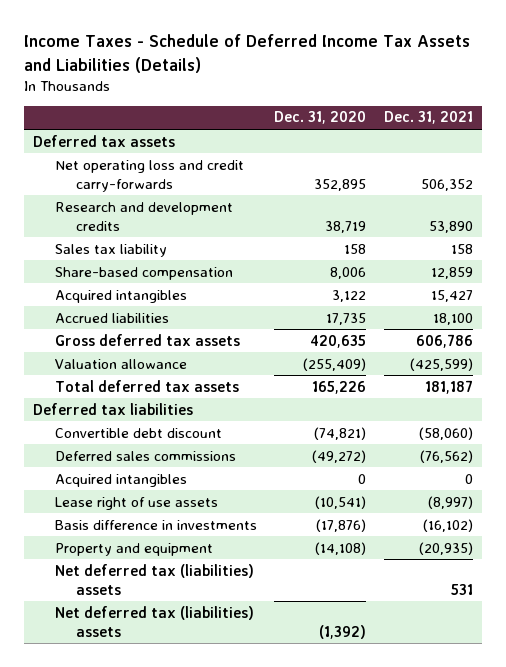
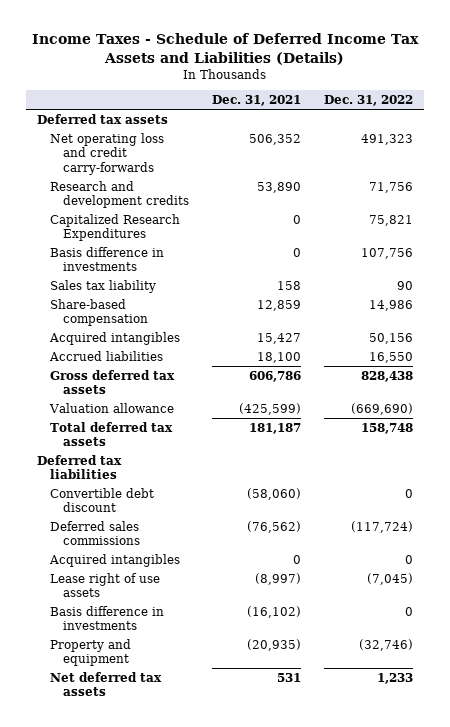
- | Dec. 31, 2020 | Dec. 31, 2021
+ | Dec. 31, 2021 | Dec. 31, 2022
+ Capitalized Research Expenditures | 0 | 75,821
+ Basis difference in investments | 0 | 107,756
- Net deferred tax (liabilities) assets | | 531
- Net deferred tax (liabilities) assets | (1,392) |
+ Net deferred tax assets | 531 | 1,233

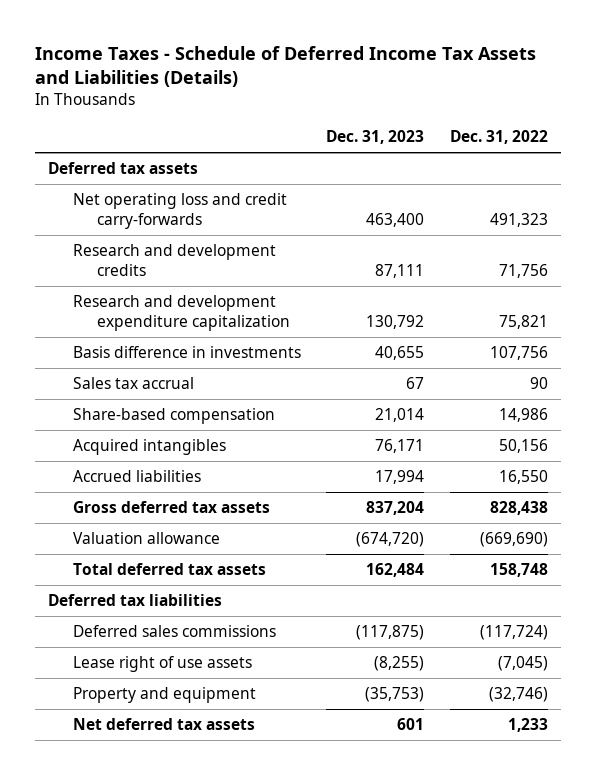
- | Dec. 31, 2021 | Dec. 31, 2022
+ | Dec. 31, 2023 | Dec. 31, 2022
- Capitalized Research Expenditures | 0 | 75,821
+ Research and development expenditure capitalization | 130,792 | 75,821
- Sales tax liability | 158 | 90
+ Sales tax accrual | 67 | 90
- Convertible debt discount | (58,060) | 0
- Acquired intangibles | 0 | 0
- Basis difference in investments | (16,102) | 0

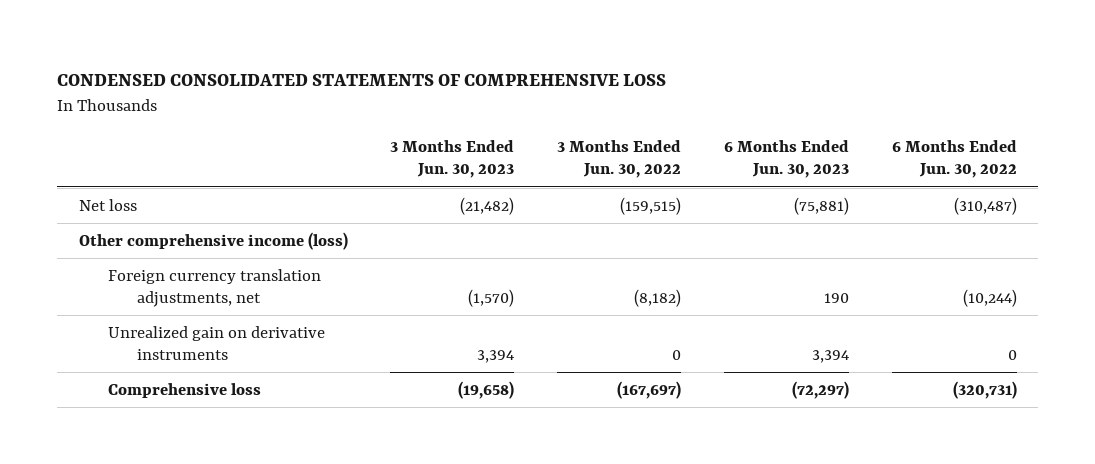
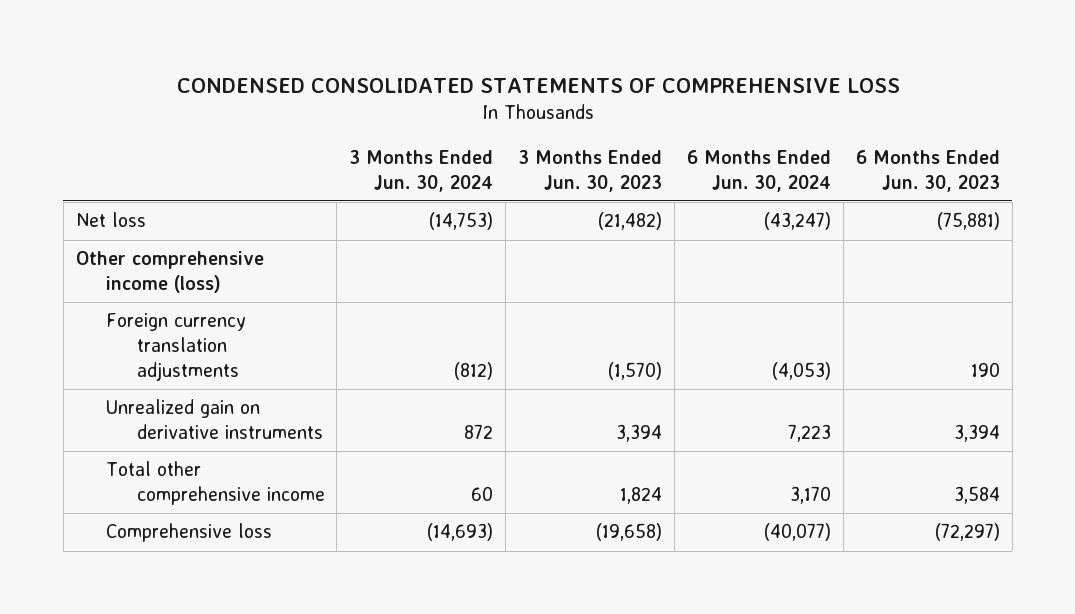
- | 3 Months Ended Jun. 30, 2023 | 3 Months Ended Jun. 30, 2022 | 6 Months Ended Jun. 30, 2023 | 6 Months Ended Jun. 30, 2022
+ | 3 Months Ended Jun. 30, 2024 | 3 Months Ended Jun. 30, 2023 | 6 Months Ended Jun. 30, 2024 | 6 Months Ended Jun. 30, 2023
- Foreign currency translation adjustments, net | (1,570) | (8,182) | 190 | (10,244)
+ Foreign currency translation adjustments | (812) | (1,570) | (4,053) | 190
+ Total other comprehensive income | 60 | 1,824 | 3,170 | 3,584

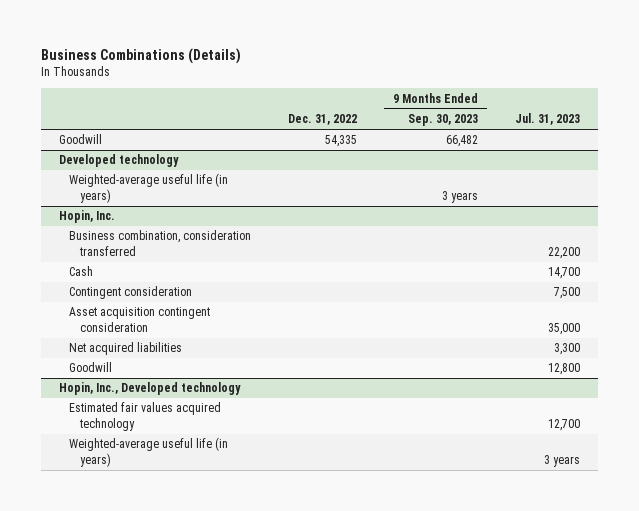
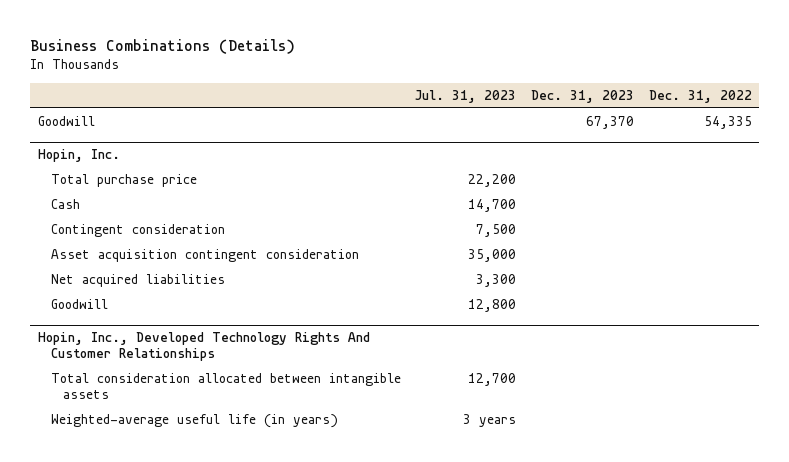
- | Dec. 31, 2022 | 9 Months Ended Sep. 30, 2023 | Jul. 31, 2023
+ | Jul. 31, 2023 | Dec. 31, 2023 | Dec. 31, 2022
- Developed technology
- Weighted-average useful life (in years) | | 3 years |
@ Hopin, Inc.
- Business combination, consideration transferred | | | 22,200
+ Total purchase price | 22,200 | |
- Hopin, Inc., Developed technology
- Estimated fair values acquired technology | | | 12,700
+ Hopin, Inc., Developed Technology Rights And Customer Relationships
+ Total consideration allocated between intangible assets | 12,700 | |

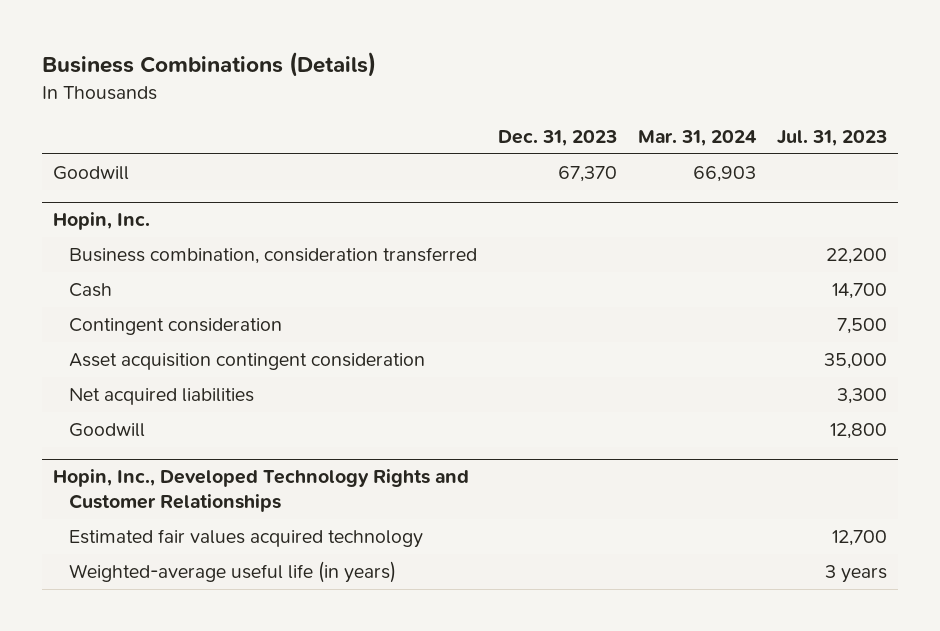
- | Jul. 31, 2023 | Dec. 31, 2023 | Dec. 31, 2022
+ | Dec. 31, 2023 | Mar. 31, 2024 | Jul. 31, 2023
@ Hopin, Inc.
- Total purchase price | 22,200 | |
+ Business combination, consideration transferred | | | 22,200
- Hopin, Inc., Developed Technology Rights And Customer Relationships
- Total consideration allocated between intangible assets | 12,700 | |
+ Hopin, Inc., Developed Technology Rights and Customer Relationships
+ Estimated fair values acquired technology | | | 12,700

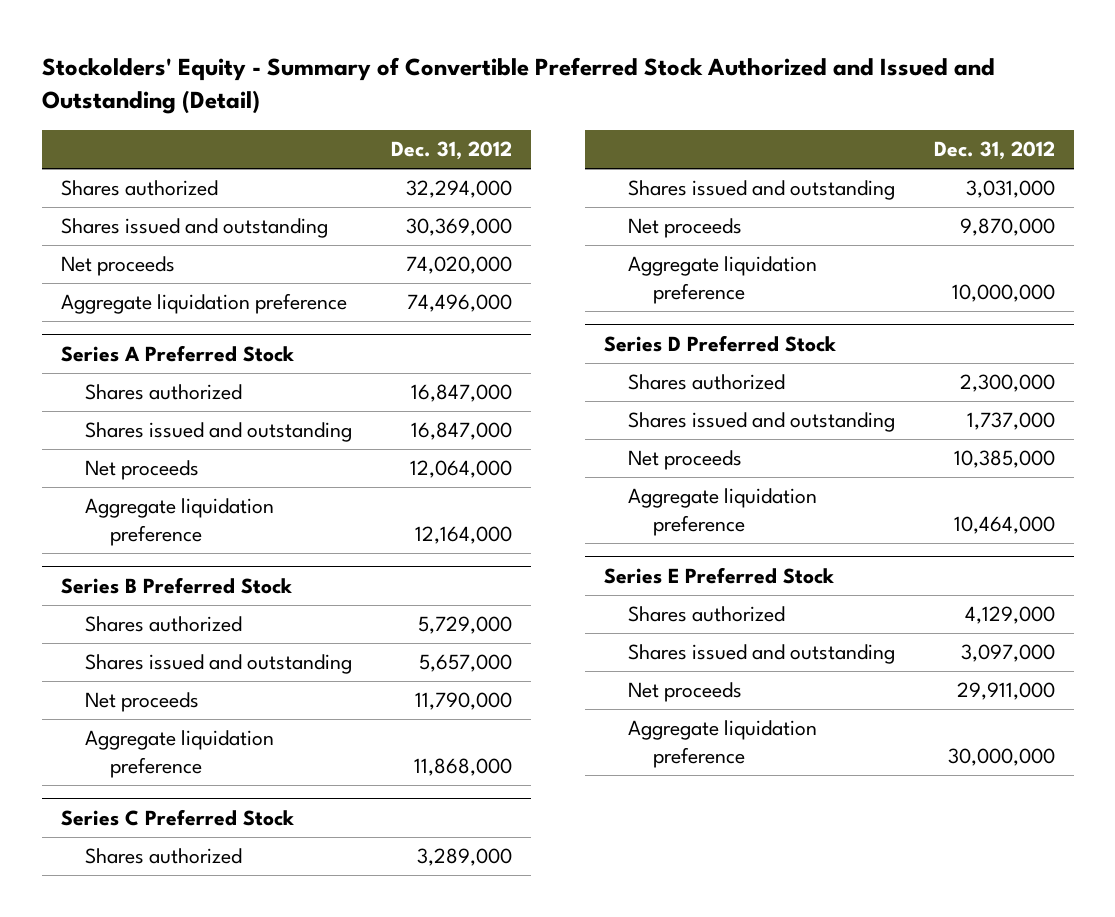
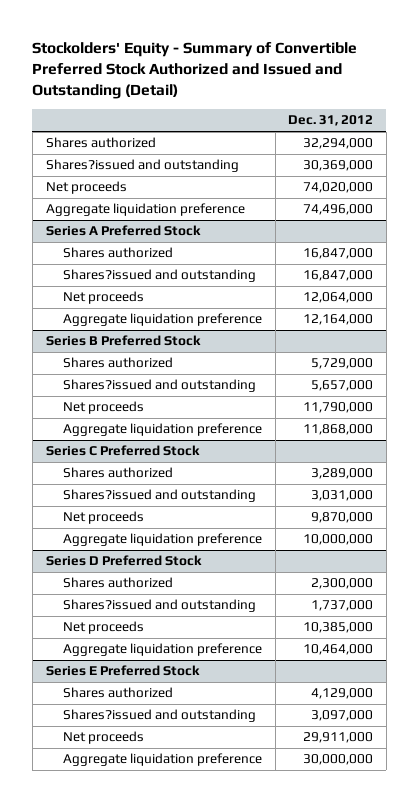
- Shares issued and outstanding | 30,369,000
+ Shares?issued and outstanding | 30,369,000
@ Series A Preferred Stock
- Shares issued and outstanding | 16,847,000
+ Shares?issued and outstanding | 16,847,000
@ Series B Preferred Stock
- Shares issued and outstanding | 5,657,000
+ Shares?issued and outstanding | 5,657,000
@ Series C Preferred Stock
- Shares issued and outstanding | 3,031,000
+ Shares?issued and outstanding | 3,031,000
@ Series D Preferred Stock
- Shares issued and outstanding | 1,737,000
+ Shares?issued and outstanding | 1,737,000
@ Series E Preferred Stock
- Shares issued and outstanding | 3,097,000
+ Shares?issued and outstanding | 3,097,000

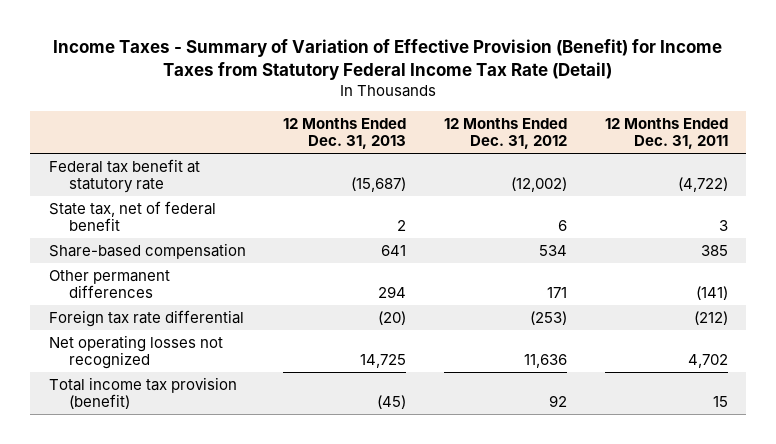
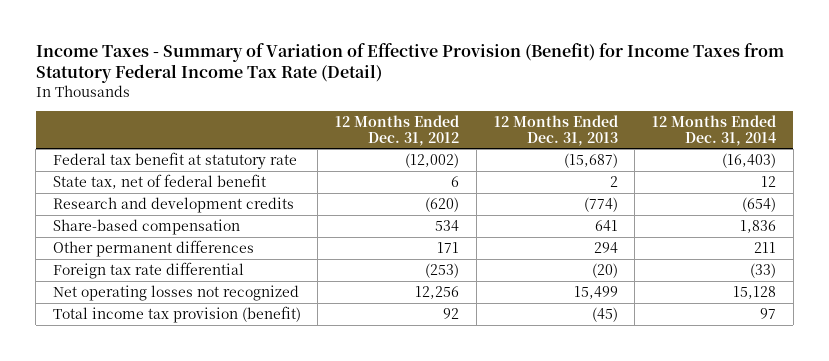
- | 12 Months Ended Dec. 31, 2013 | 12 Months Ended Dec. 31, 2012 | 12 Months Ended Dec. 31, 2011
+ | 12 Months Ended Dec. 31, 2012 | 12 Months Ended Dec. 31, 2013 | 12 Months Ended Dec. 31, 2014
+ Research and development credits | (620) | (774) | (654)
- Net operating losses not recognized | 14,725 | 11,636 | 4,702
+ Net operating losses not recognized | 12,256 | 15,499 | 15,128

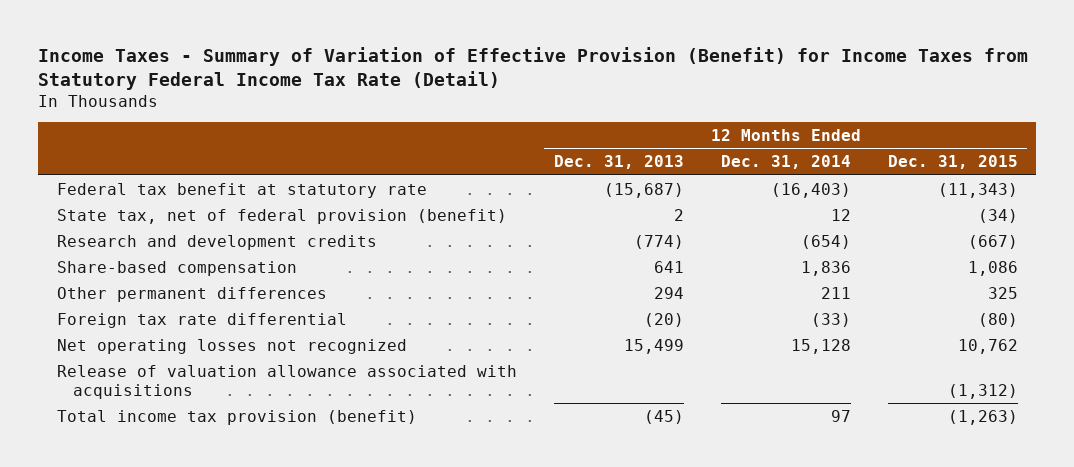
- | 12 Months Ended Dec. 31, 2012 | 12 Months Ended Dec. 31, 2013 | 12 Months Ended Dec. 31, 2014
+ | 12 Months Ended Dec. 31, 2013 | 12 Months Ended Dec. 31, 2014 | 12 Months Ended Dec. 31, 2015
- State tax, net of federal benefit | 6 | 2 | 12
+ State tax, net of federal provision (benefit) | 2 | 12 | (34)
+ Release of valuation allowance associated with acquisitions | | | (1,312)

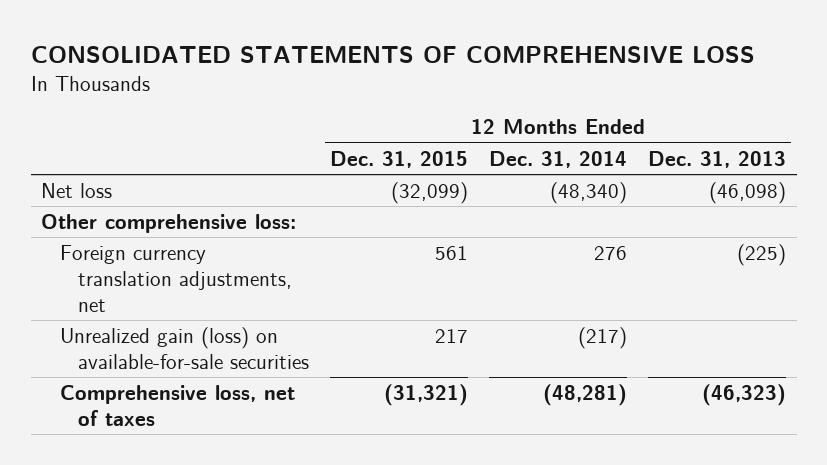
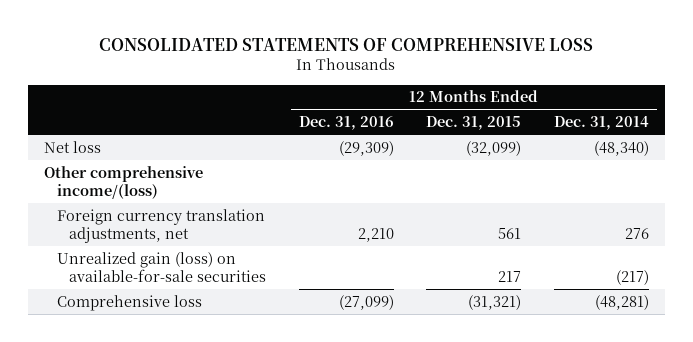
- | 12 Months Ended Dec. 31, 2015 | 12 Months Ended Dec. 31, 2014 | 12 Months Ended Dec. 31, 2013
+ | 12 Months Ended Dec. 31, 2016 | 12 Months Ended Dec. 31, 2015 | 12 Months Ended Dec. 31, 2014
- Other comprehensive loss:
+ Other comprehensive income/(loss)
- Comprehensive loss, net of taxes | (31,321) | (48,281) | (46,323)
+ Comprehensive loss | (27,099) | (31,321) | (48,281)

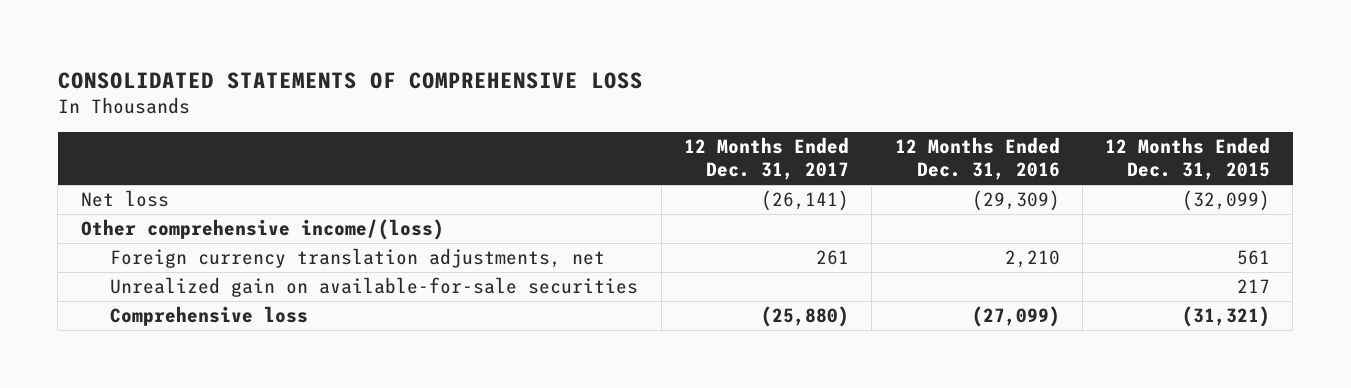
- | 12 Months Ended Dec. 31, 2016 | 12 Months Ended Dec. 31, 2015 | 12 Months Ended Dec. 31, 2014
+ | 12 Months Ended Dec. 31, 2017 | 12 Months Ended Dec. 31, 2016 | 12 Months Ended Dec. 31, 2015
- Unrealized gain (loss) on available-for-sale securities | | 217 | (217)
+ Unrealized gain on available-for-sale securities | | | 217

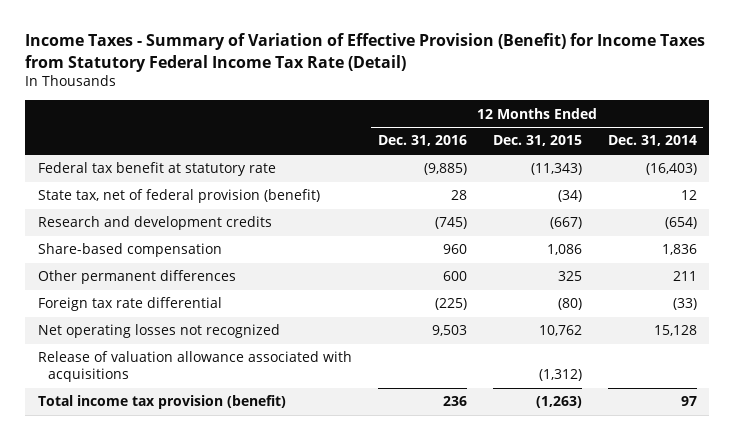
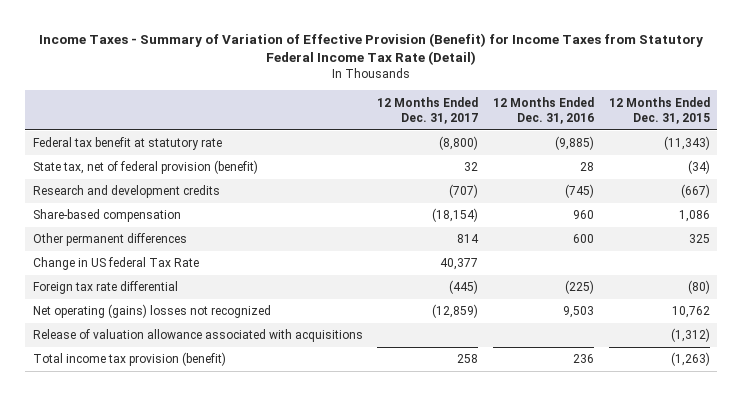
- | 12 Months Ended Dec. 31, 2016 | 12 Months Ended Dec. 31, 2015 | 12 Months Ended Dec. 31, 2014
+ | 12 Months Ended Dec. 31, 2017 | 12 Months Ended Dec. 31, 2016 | 12 Months Ended Dec. 31, 2015
+ Change in US federal Tax Rate | 40,377 | |
- Net operating losses not recognized | 9,503 | 10,762 | 15,128
+ Net operating (gains) losses not recognized | (12,859) | 9,503 | 10,762

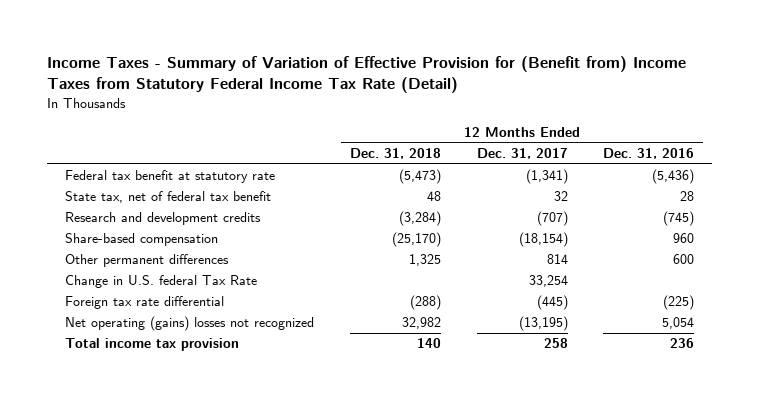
- Income Taxes - Summary of Variation of Effective Provision (Benefit) for Income Taxes from Statutory Federal Income Tax Rate (Detail)
+ Income Taxes - Summary of Variation of Effective Provision for (Benefit from) Income Taxes from Statutory Federal Income Tax Rate (Detail)
- | 12 Months Ended Dec. 31, 2017 | 12 Months Ended Dec. 31, 2016 | 12 Months Ended Dec. 31, 2015
+ | 12 Months Ended Dec. 31, 2018 | 12 Months Ended Dec. 31, 2017 | 12 Months Ended Dec. 31, 2016
- Federal tax benefit at statutory rate | (8,800) | (9,885) | (11,343)
- State tax, net of federal provision (benefit) | 32 | 28 | (34)
+ Federal tax benefit at statutory rate | (5,473) | (1,341) | (5,436)
+ State tax, net of federal tax benefit | 48 | 32 | 28
- Change in US federal Tax Rate | 40,377 | |
+ Change in U.S. federal Tax Rate | | 33,254 |
- Net operating (gains) losses not recognized | (12,859) | 9,503 | 10,762
- Release of valuation allowance associated with acquisitions | | | (1,312)
- Total income tax provision (benefit) | 258 | 236 | (1,263)
+ Net operating (gains) losses not recognized | 32,982 | (13,195) | 5,054
+ Total income tax provision | 140 | 258 | 236

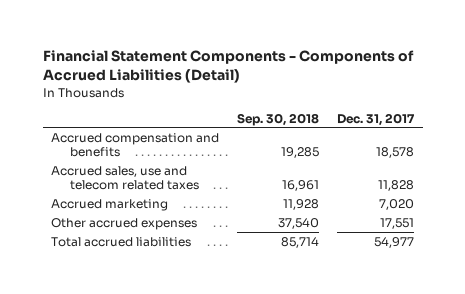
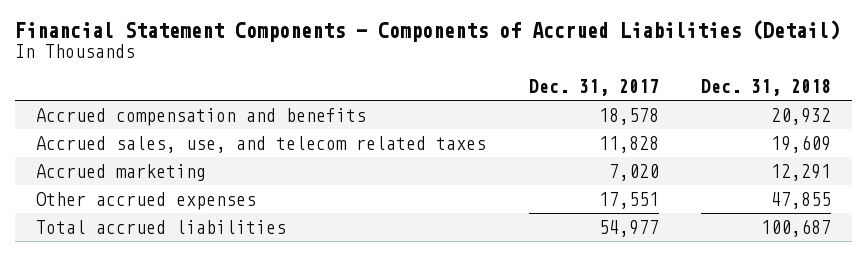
- | Sep. 30, 2018 | Dec. 31, 2017
+ | Dec. 31, 2017 | Dec. 31, 2018
- Accrued sales, use and telecom related taxes | 16,961 | 11,828
+ Accrued sales, use, and telecom related taxes | 11,828 | 19,609

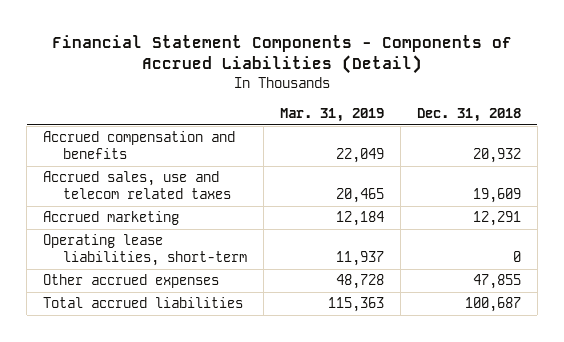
- | Dec. 31, 2017 | Dec. 31, 2018
+ | Mar. 31, 2019 | Dec. 31, 2018
- Accrued sales, use, and telecom related taxes | 11,828 | 19,609
+ Accrued sales, use and telecom related taxes | 20,465 | 19,609
+ Operating lease liabilities, short-term | 11,937 | 0

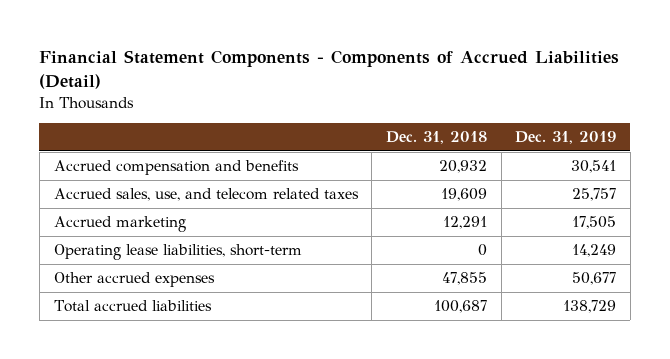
- | Mar. 31, 2019 | Dec. 31, 2018
+ | Dec. 31, 2018 | Dec. 31, 2019
- Accrued sales, use and telecom related taxes | 20,465 | 19,609
+ Accrued sales, use, and telecom related taxes | 19,609 | 25,757

